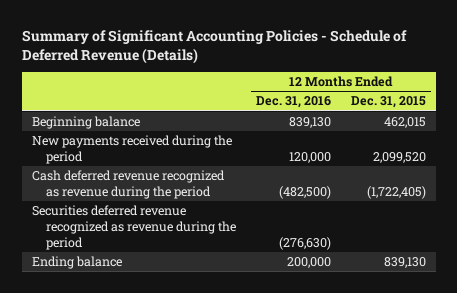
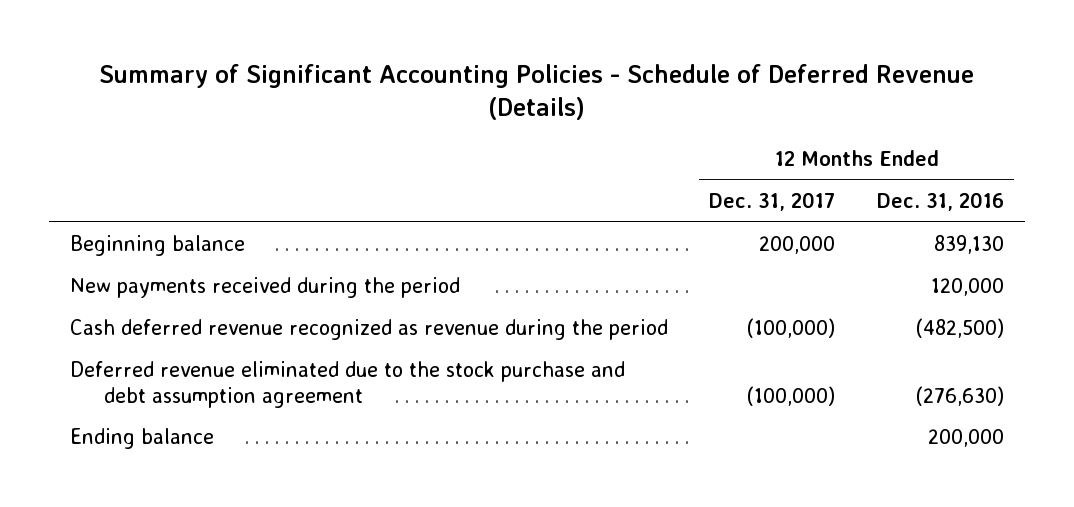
- | 12 Months Ended Dec. 31, 2016 | 12 Months Ended Dec. 31, 2015
+ | 12 Months Ended Dec. 31, 2017 | 12 Months Ended Dec. 31, 2016
- Securities deferred revenue recognized as revenue during the period | (276,630) |
+ Deferred revenue eliminated due to the stock purchase and debt assumption agreement | (100,000) | (276,630)

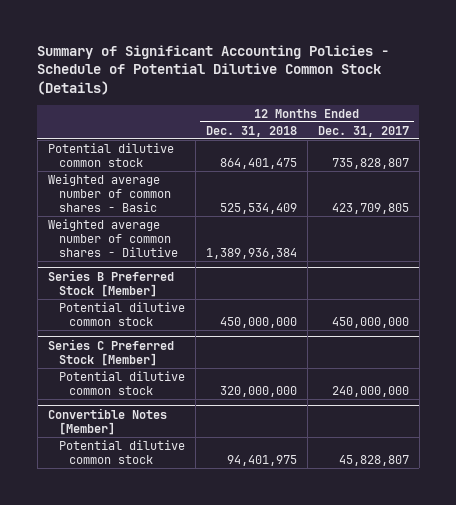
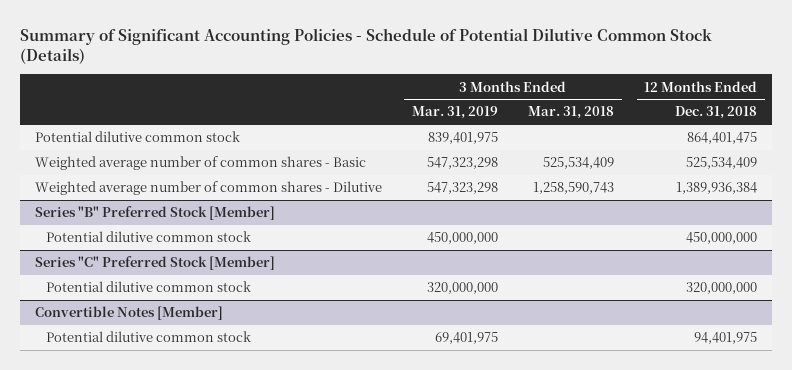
- | 12 Months Ended Dec. 31, 2018 | 12 Months Ended Dec. 31, 2017
+ | 3 Months Ended Mar. 31, 2019 | 3 Months Ended Mar. 31, 2018 | 12 Months Ended Dec. 31, 2018
- Series B Preferred Stock [Member]
+ Series "B" Preferred Stock [Member]
- Series C Preferred Stock [Member]
+ Series "C" Preferred Stock [Member]

